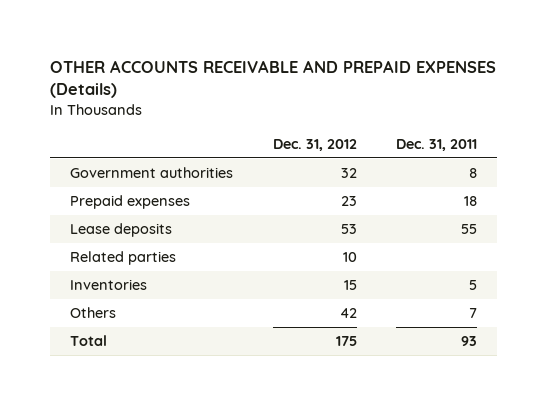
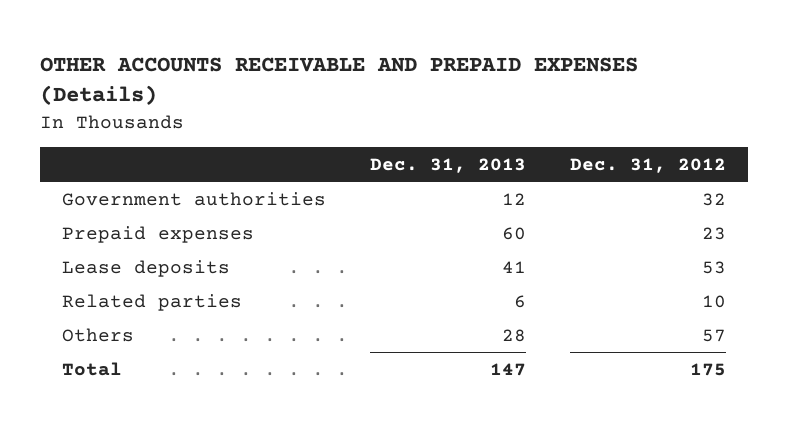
- | Dec. 31, 2012 | Dec. 31, 2011
+ | Dec. 31, 2013 | Dec. 31, 2012
- Inventories | 15 | 5
- Others | 42 | 7
+ Others | 28 | 57

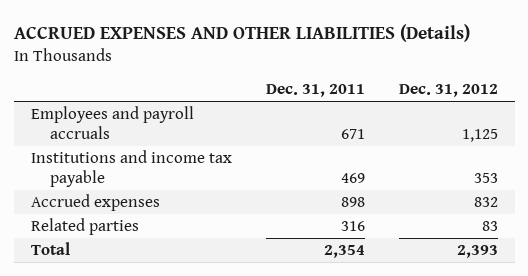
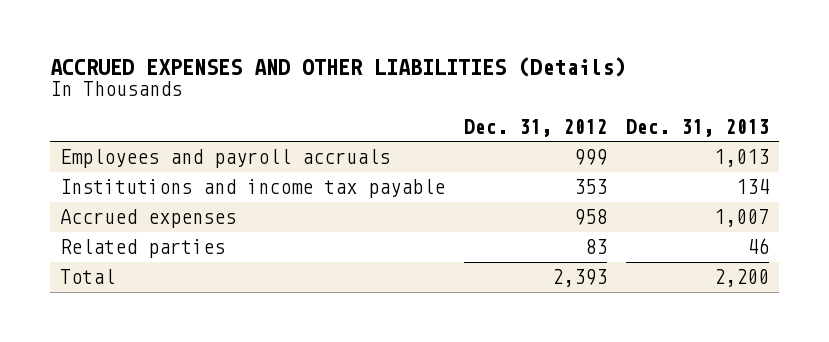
- | Dec. 31, 2011 | Dec. 31, 2012
+ | Dec. 31, 2012 | Dec. 31, 2013
- Employees and payroll accruals | 671 | 1,125
+ Employees and payroll accruals | 999 | 1,013
- Accrued expenses | 898 | 832
+ Accrued expenses | 958 | 1,007

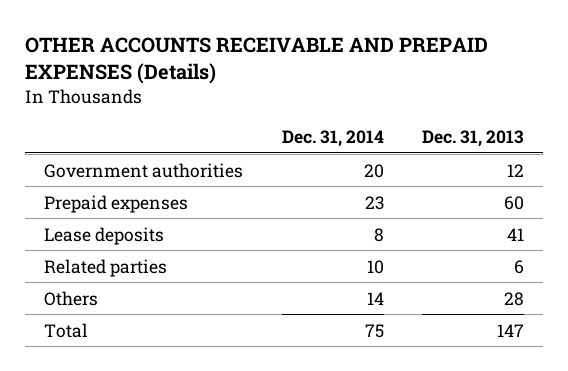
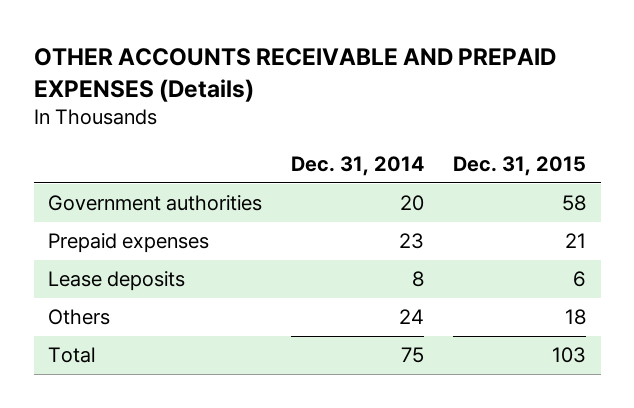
- | Dec. 31, 2014 | Dec. 31, 2013
+ | Dec. 31, 2014 | Dec. 31, 2015
- Related parties | 10 | 6
- Others | 14 | 28
+ Others | 24 | 18

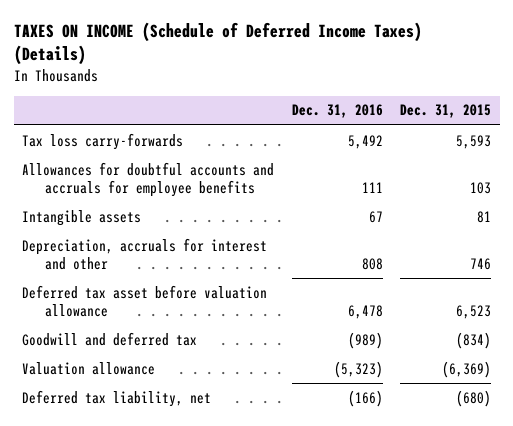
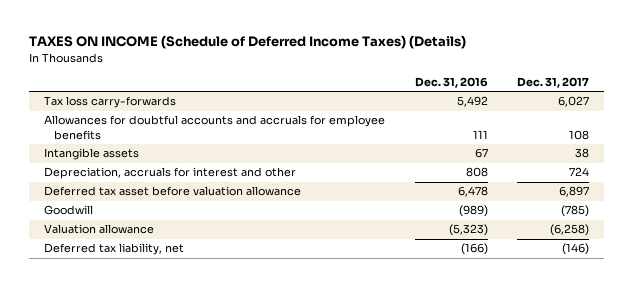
- | Dec. 31, 2016 | Dec. 31, 2015
+ | Dec. 31, 2016 | Dec. 31, 2017
- Goodwill and deferred tax | (989) | (834)
+ Goodwill | (989) | (785)

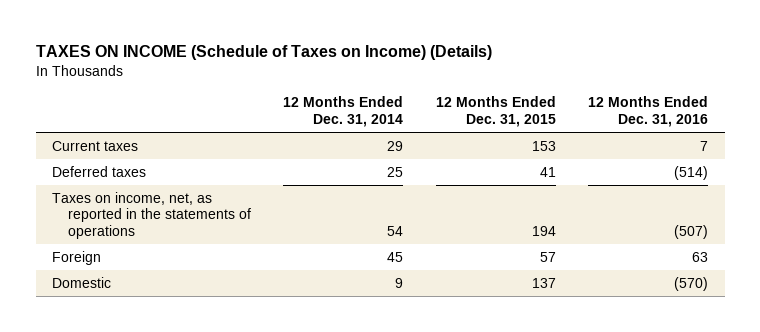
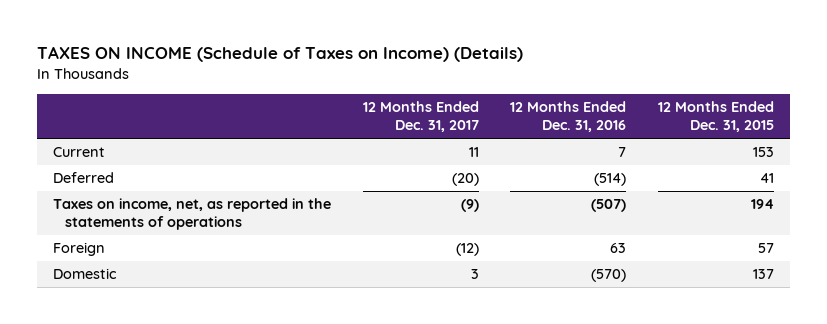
- | 12 Months Ended Dec. 31, 2014 | 12 Months Ended Dec. 31, 2015 | 12 Months Ended Dec. 31, 2016
+ | 12 Months Ended Dec. 31, 2017 | 12 Months Ended Dec. 31, 2016 | 12 Months Ended Dec. 31, 2015
- Current taxes | 29 | 153 | 7
- Deferred taxes | 25 | 41 | (514)
+ Current | 11 | 7 | 153
+ Deferred | (20) | (514) | 41

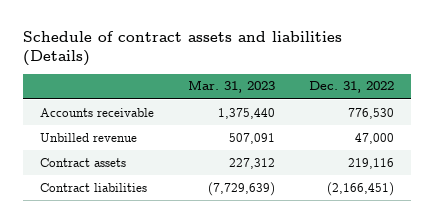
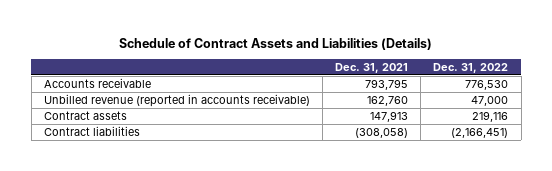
- Schedule of contract assets and liabilities (Details)
+ Schedule of Contract Assets and Liabilities (Details)
- | Mar. 31, 2023 | Dec. 31, 2022
+ | Dec. 31, 2021 | Dec. 31, 2022
- Unbilled revenue | 507,091 | 47,000
+ Unbilled revenue (reported in accounts receivable) | 162,760 | 47,000

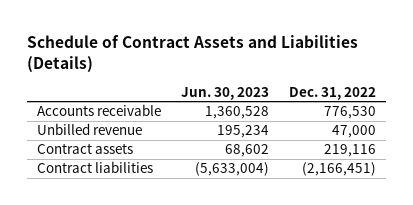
- | Dec. 31, 2021 | Dec. 31, 2022
+ | Jun. 30, 2023 | Dec. 31, 2022
- Unbilled revenue (reported in accounts receivable) | 162,760 | 47,000
+ Unbilled revenue | 195,234 | 47,000

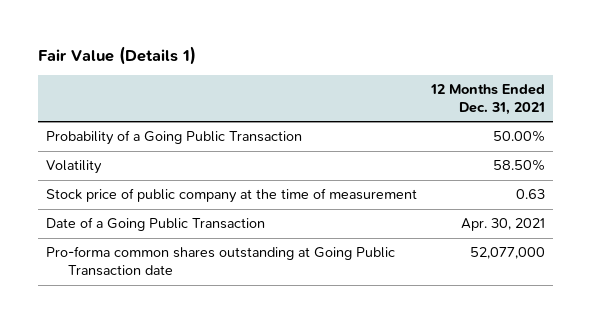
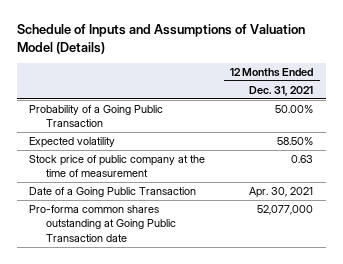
- Fair Value (Details 1)
+ Schedule of Inputs and Assumptions of Valuation Model (Details)
- Volatility | 58.50%
+ Expected volatility | 58.50%

